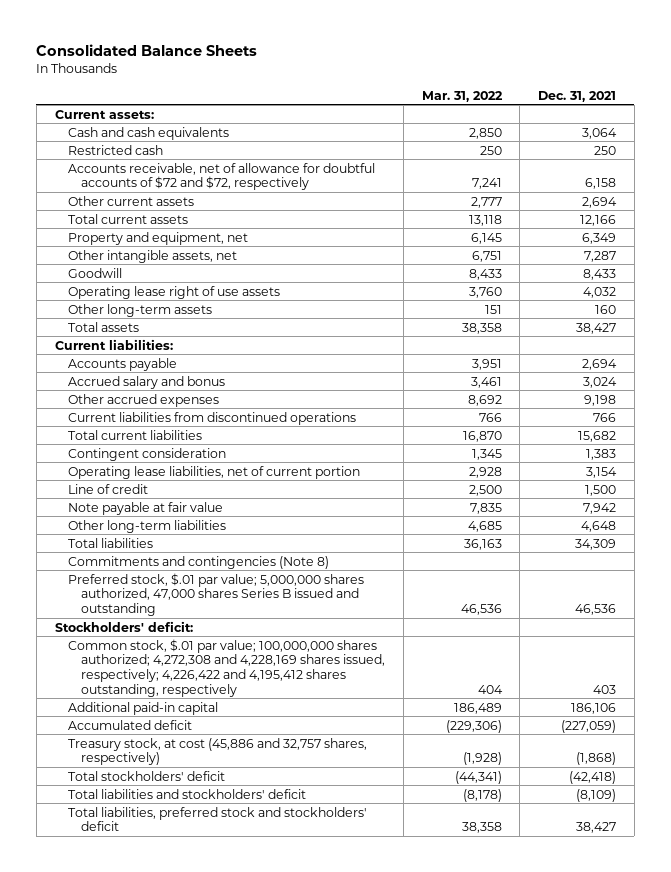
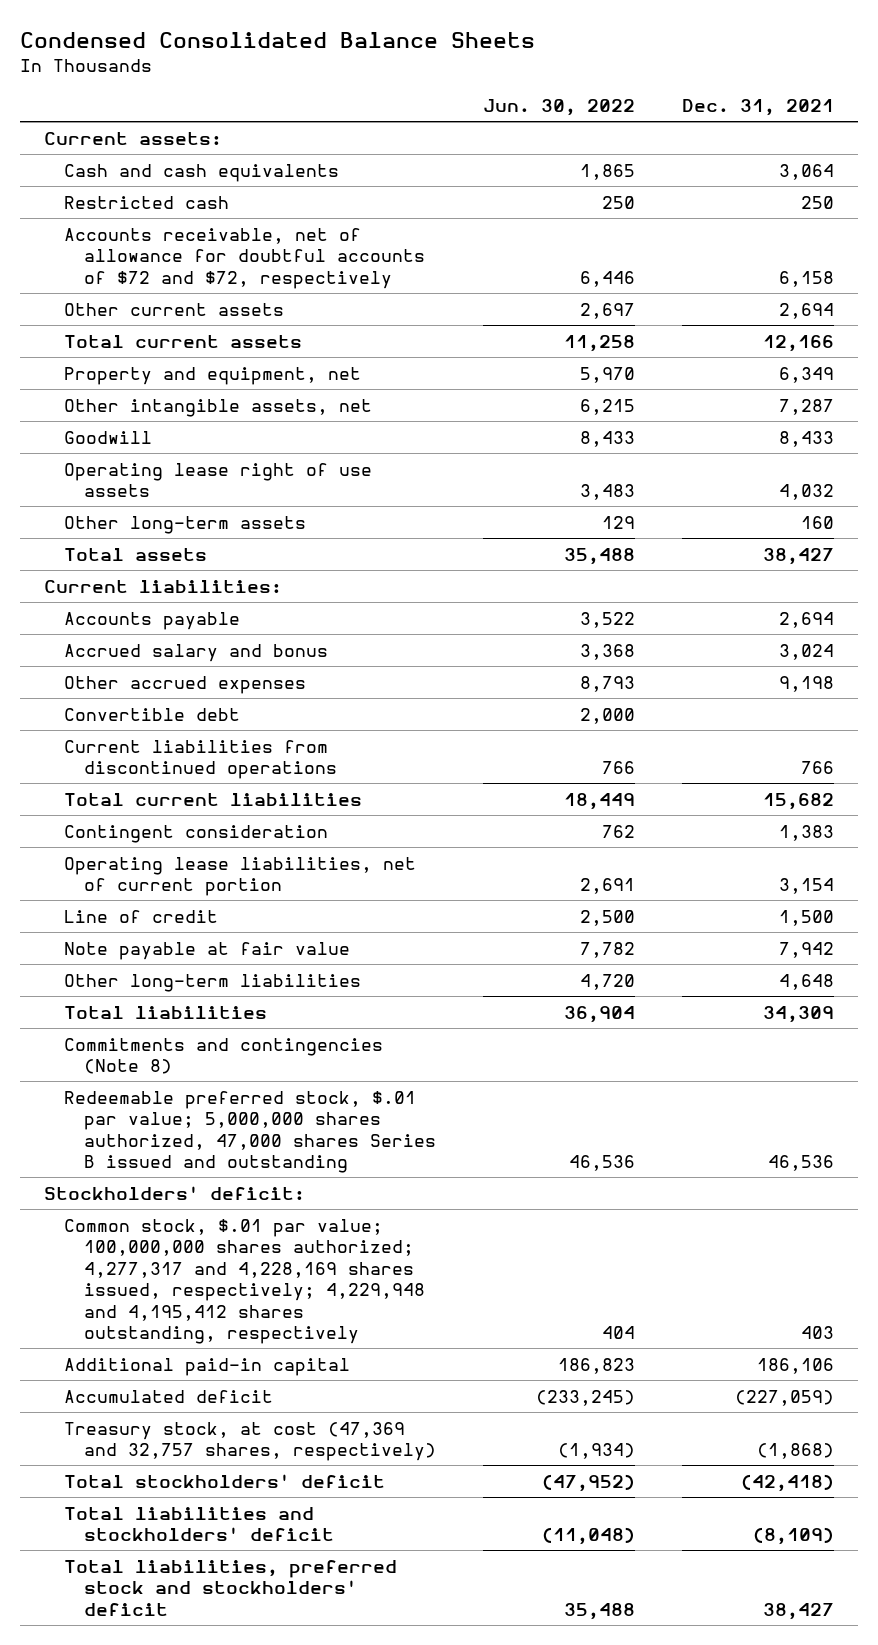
- Consolidated Balance Sheets
+ Condensed Consolidated Balance Sheets
- | Mar. 31, 2022 | Dec. 31, 2021
+ | Jun. 30, 2022 | Dec. 31, 2021
+ Convertible debt | 2,000 |
- Preferred stock, $.01 par value; 5,000,000 shares authorized, 47,000 shares Series B issued and outstanding | 46,536 | 46,536
+ Redeemable preferred stock, $.01 par value; 5,000,000 shares authorized, 47,000 shares Series B issued and outstanding | 46,536 | 46,536
- Common stock, $.01 par value; 100,000,000 shares authorized; 4,272,308 and 4,228,169 shares issued, respectively; 4,226,422 and 4,195,412 shares outstanding, respectively | 404 | 403
+ Common stock, $.01 par value; 100,000,000 shares authorized; 4,277,317 and 4,228,169 shares issued, respectively; 4,229,948 and 4,195,412 shares outstanding, respectively | 404 | 403
- Treasury stock, at cost (45,886 and 32,757 shares, respectively) | (1,928) | (1,868)
+ Treasury stock, at cost (47,369 and 32,757 shares, respectively) | (1,934) | (1,868)

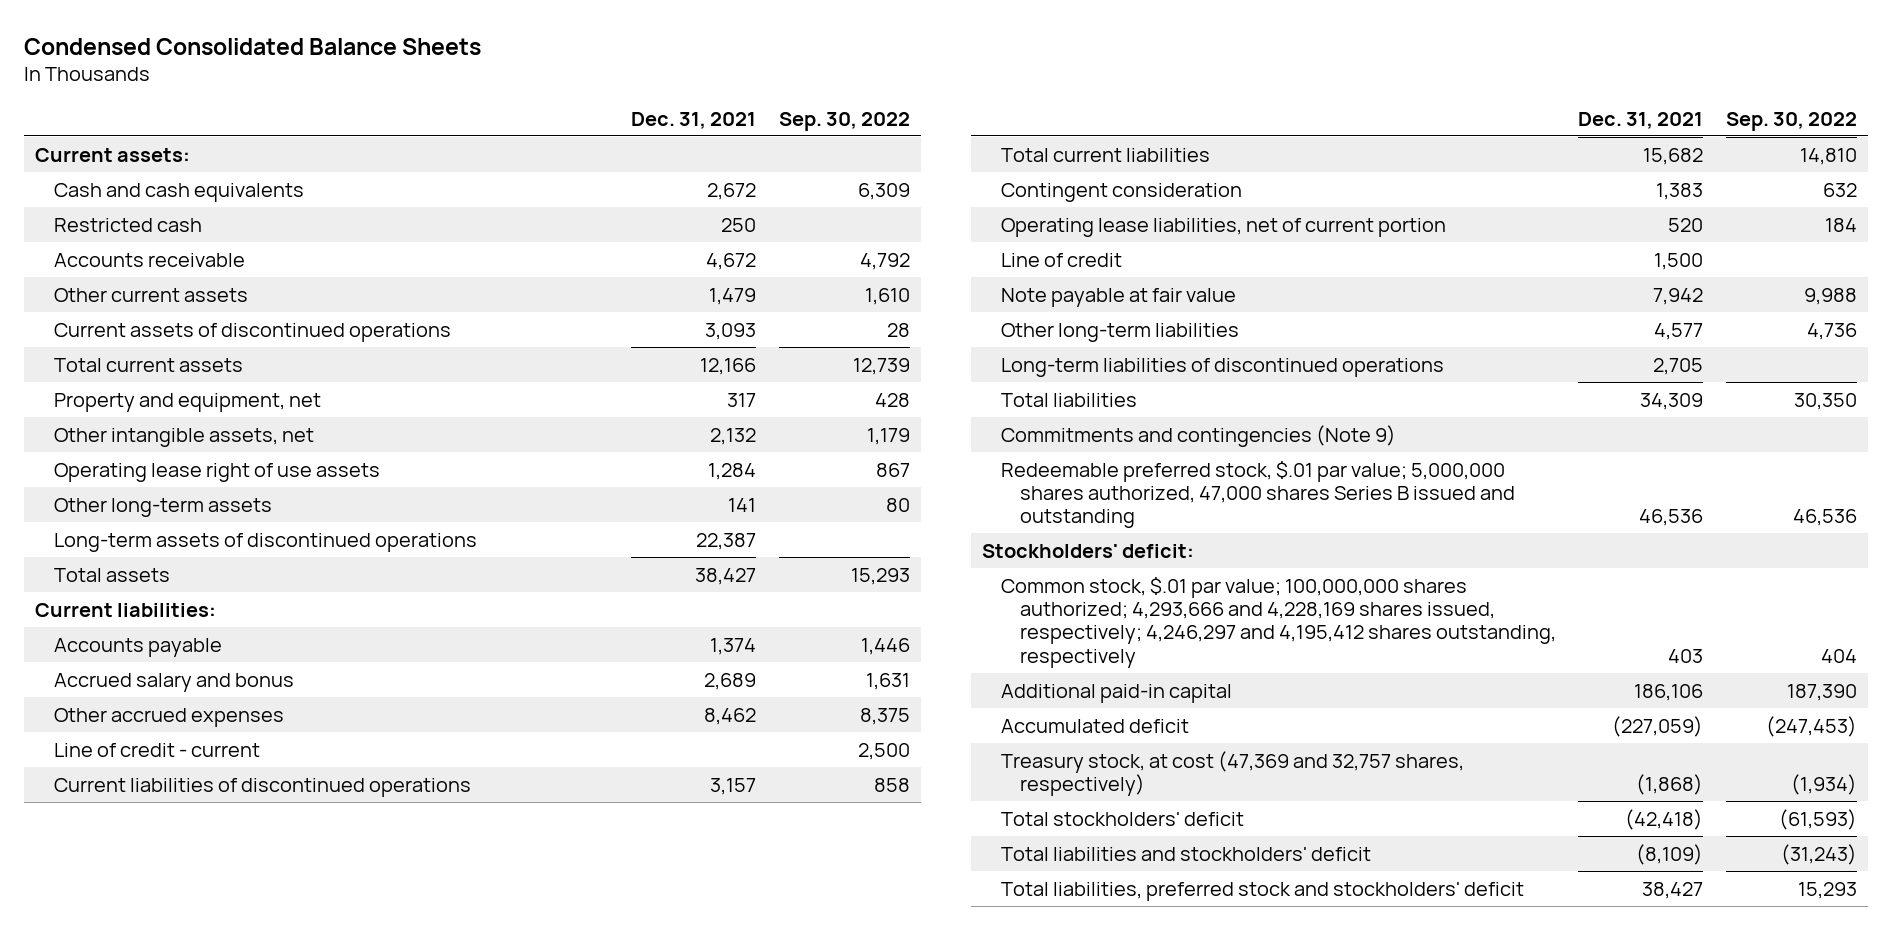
- | Jun. 30, 2022 | Dec. 31, 2021
+ | Dec. 31, 2021 | Sep. 30, 2022
- Cash and cash equivalents | 1,865 | 3,064
+ Cash and cash equivalents | 2,672 | 6,309
- Accounts receivable, net of allowance for doubtful accounts of $72 and $72, respectively | 6,446 | 6,158
- Other current assets | 2,697 | 2,694
+ Accounts receivable | 4,672 | 4,792
+ Other current assets | 1,479 | 1,610
+ Current assets of discontinued operations | 3,093 | 28
- Property and equipment, net | 5,970 | 6,349
- Other intangible assets, net | 6,215 | 7,287
- Goodwill | 8,433 | 8,433
- Operating lease right of use assets | 3,483 | 4,032
- Other long-term assets | 129 | 160
+ Property and equipment, net | 317 | 428
+ Other intangible assets, net | 2,132 | 1,179
+ Operating lease right of use assets | 1,284 | 867
+ Other long-term assets | 141 | 80
+ Long-term assets of discontinued operations | 22,387 |
- Accounts payable | 3,522 | 2,694
- Accrued salary and bonus | 3,368 | 3,024
- Other accrued expenses | 8,793 | 9,198
- Convertible debt | 2,000 |
- Current liabilities from discontinued operations | 766 | 766
+ Accounts payable | 1,374 | 1,446
+ Accrued salary and bonus | 2,689 | 1,631
+ Other accrued expenses | 8,462 | 8,375
+ Line of credit - current | | 2,500
+ Current liabilities of discontinued operations | 3,157 | 858
- Operating lease liabilities, net of current portion | 2,691 | 3,154
+ Operating lease liabilities, net of current portion | 520 | 184
- Other long-term liabilities | 4,720 | 4,648
+ Other long-term liabilities | 4,577 | 4,736
+ Long-term liabilities of discontinued operations | 2,705 |
- Commitments and contingencies (Note 8)
+ Commitments and contingencies (Note 9)
- Common stock, $.01 par value; 100,000,000 shares authorized; 4,277,317 and 4,228,169 shares issued, respectively; 4,229,948 and 4,195,412 shares outstanding, respectively | 404 | 403
+ Common stock, $.01 par value; 100,000,000 shares authorized; 4,293,666 and 4,228,169 shares issued, respectively; 4,246,297 and 4,195,412 shares outstanding, respectively | 403 | 404

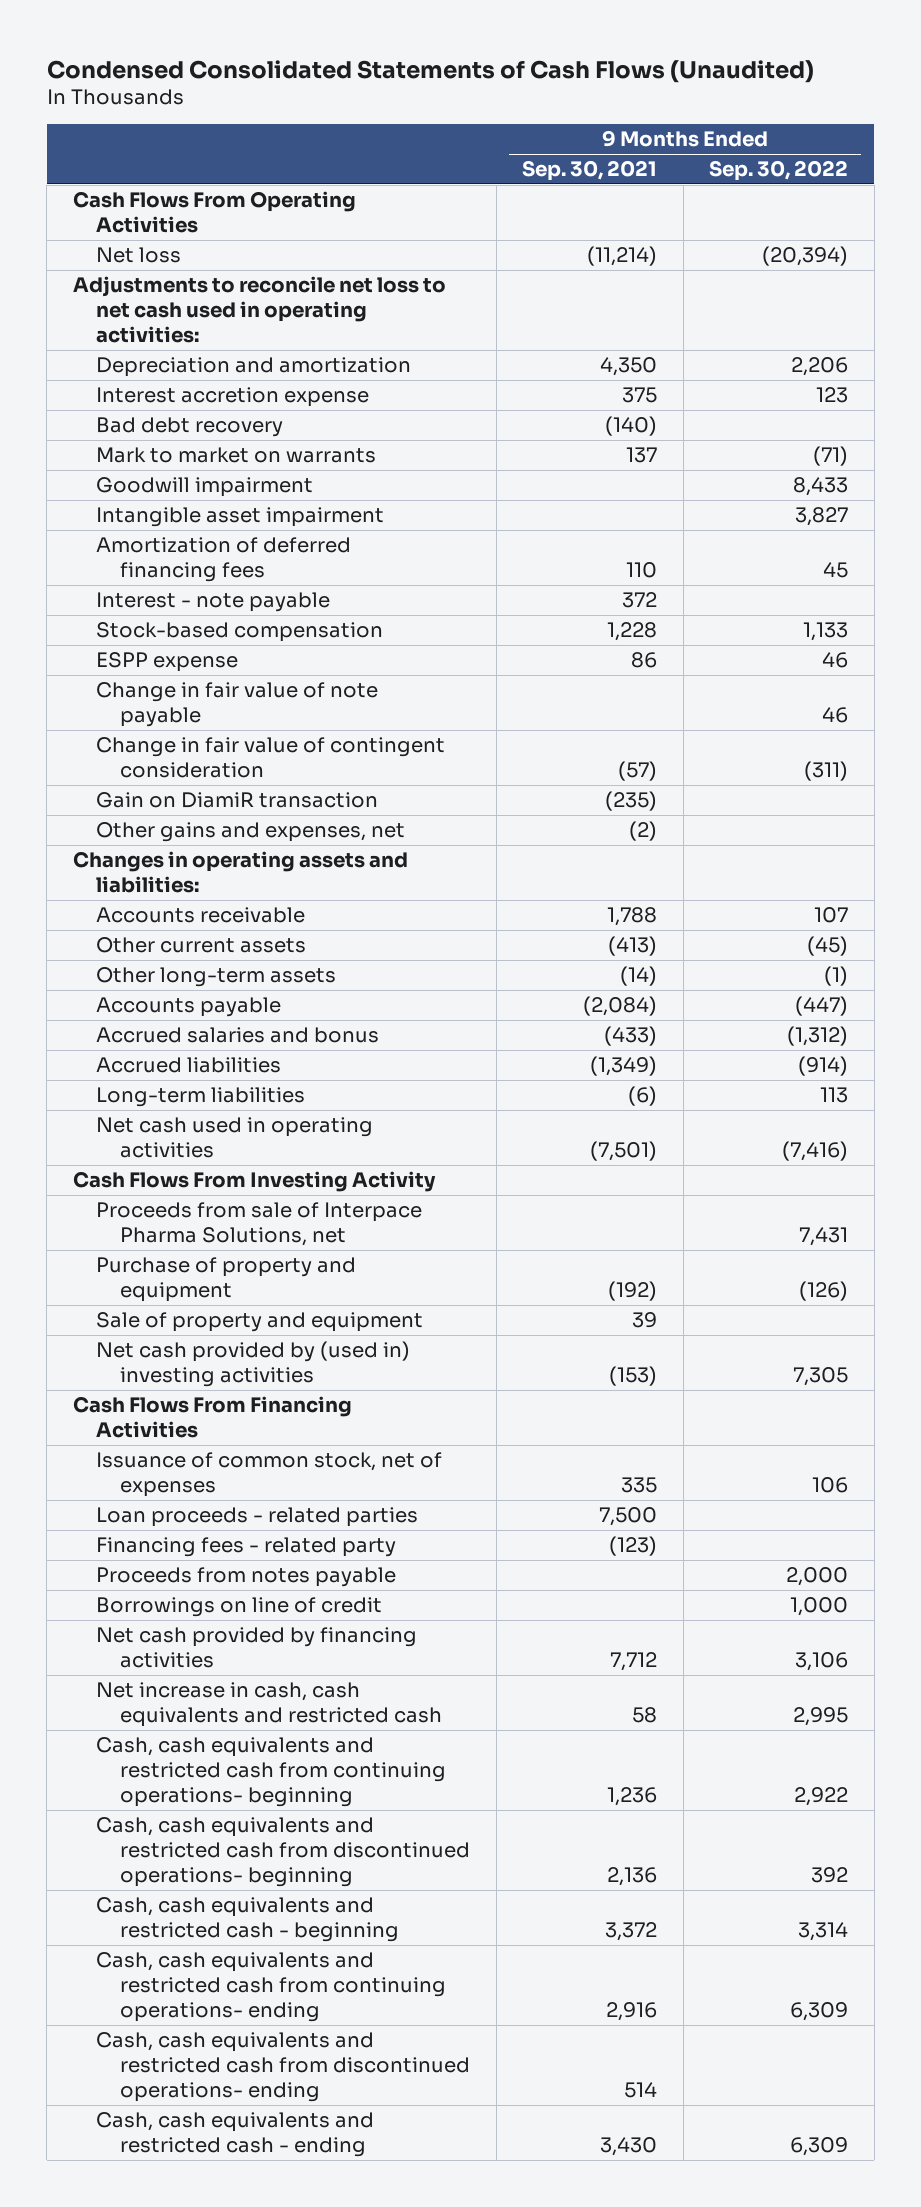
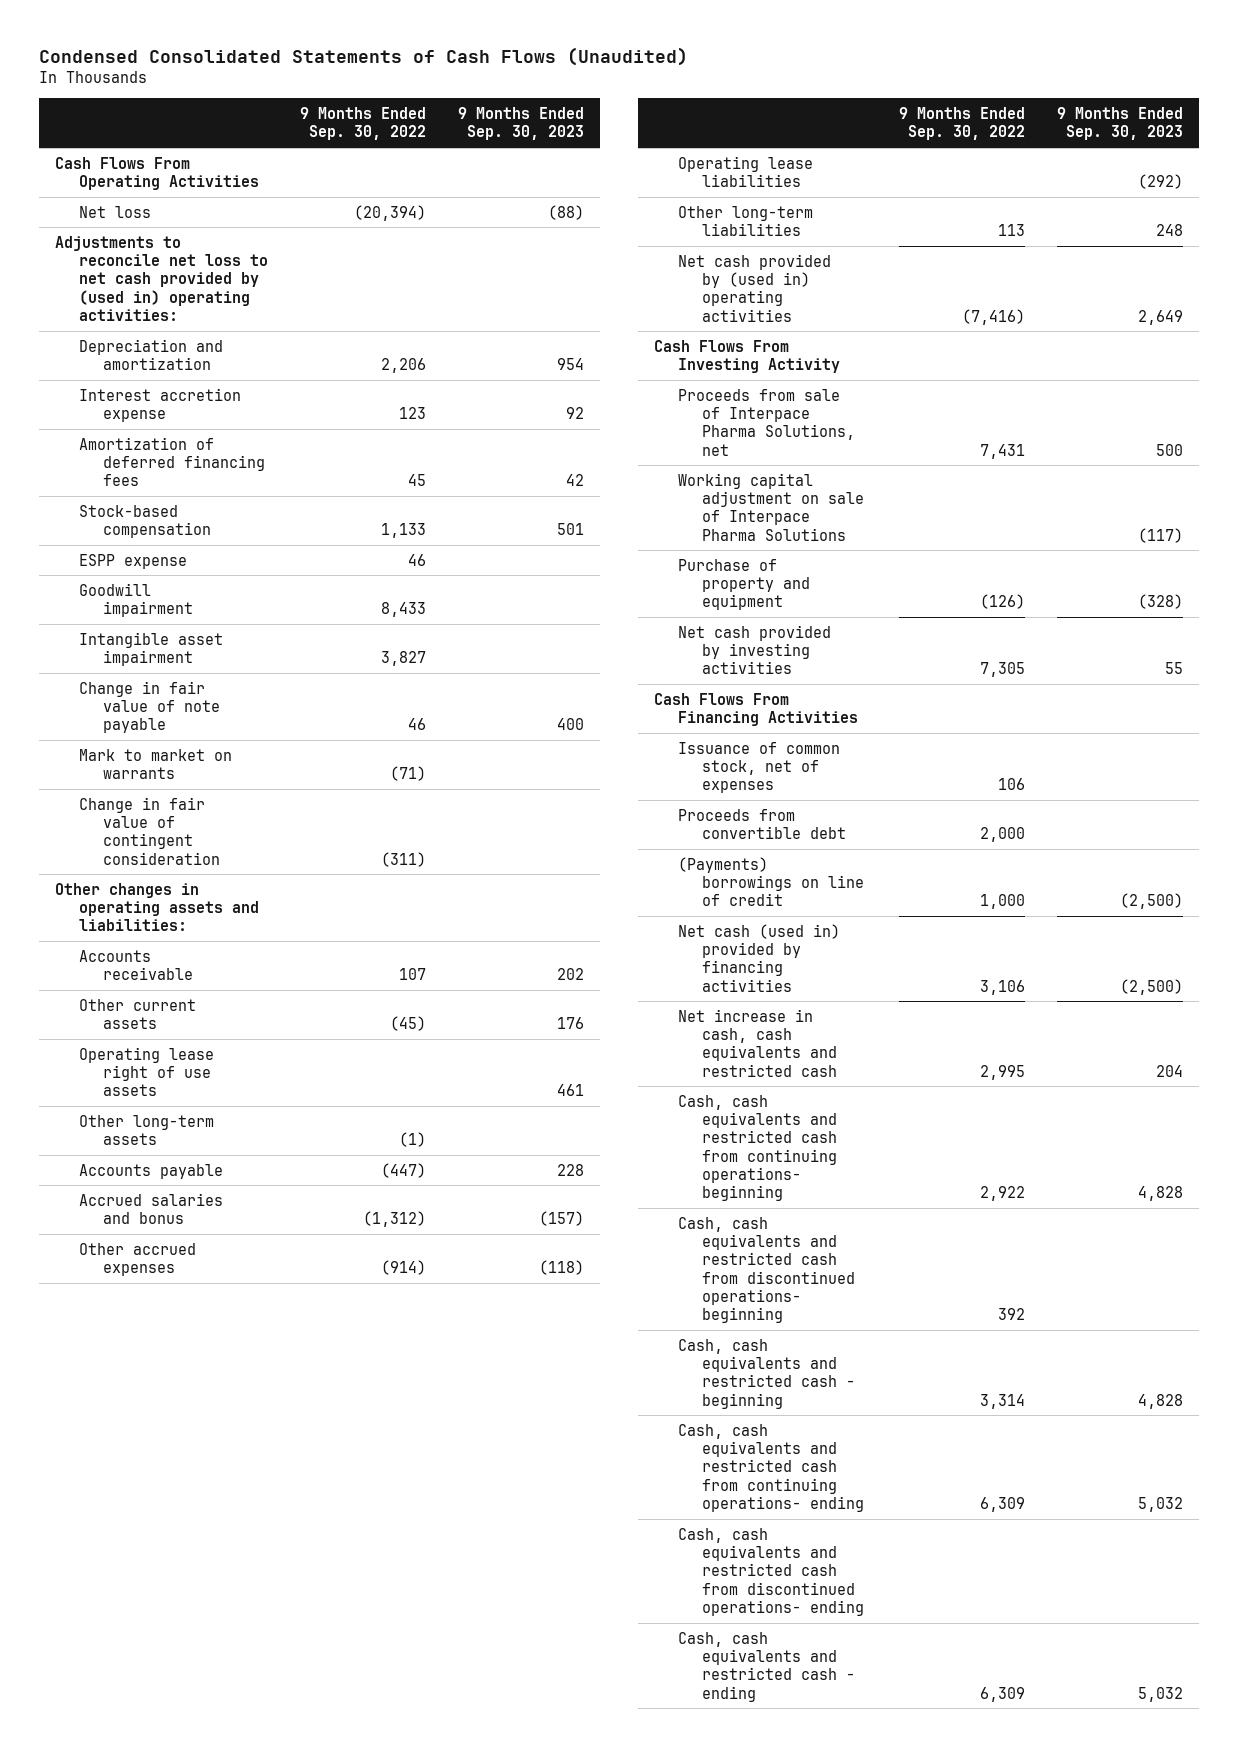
- | 9 Months Ended Sep. 30, 2021 | 9 Months Ended Sep. 30, 2022
+ | 9 Months Ended Sep. 30, 2022 | 9 Months Ended Sep. 30, 2023
- Adjustments to reconcile net loss to net cash used in operating activities:
+ Adjustments to reconcile net loss to net cash provided by (used in) operating activities:
- Bad debt recovery | (140) |
- Interest - note payable | 372 |
moved down: Goodwill impairment | 8,433 |
moved down: Intangible asset impairment | 3,827 |
moved down: Mark to market on warrants | (71) |
- Gain on DiamiR transaction | (235) |
- Other gains and expenses, net | (2) |
- Changes in operating assets and liabilities:
+ Other changes in operating assets and liabilities:
+ Operating lease right of use assets | | 461
- Accrued liabilities | (1,349) | (914)
- Long-term liabilities | (6) | 113
- Net cash used in operating activities | (7,501) | (7,416)
+ Other accrued expenses | (914) | (118)
+ Operating lease liabilities | | (292)
+ Other long-term liabilities | 113 | 248
+ Net cash provided by (used in) operating activities | (7,416) | 2,649
+ Working capital adjustment on sale of Interpace Pharma Solutions | | (117)
- Sale of property and equipment | 39 |
- Net cash provided by (used in) investing activities | (153) | 7,305
+ Net cash provided by investing activities | 7,305 | 55
- Loan proceeds - related parties | 7,500 |
- Financing fees - related party | (123) |
- Proceeds from notes payable | | 2,000
- Borrowings on line of credit | | 1,000
- Net cash provided by financing activities | 7,712 | 3,106
+ Proceeds from convertible debt | 2,000 |
+ (Payments) borrowings on line of credit | 1,000 | (2,500)
+ Net cash (used in) provided by financing activities | 3,106 | (2,500)

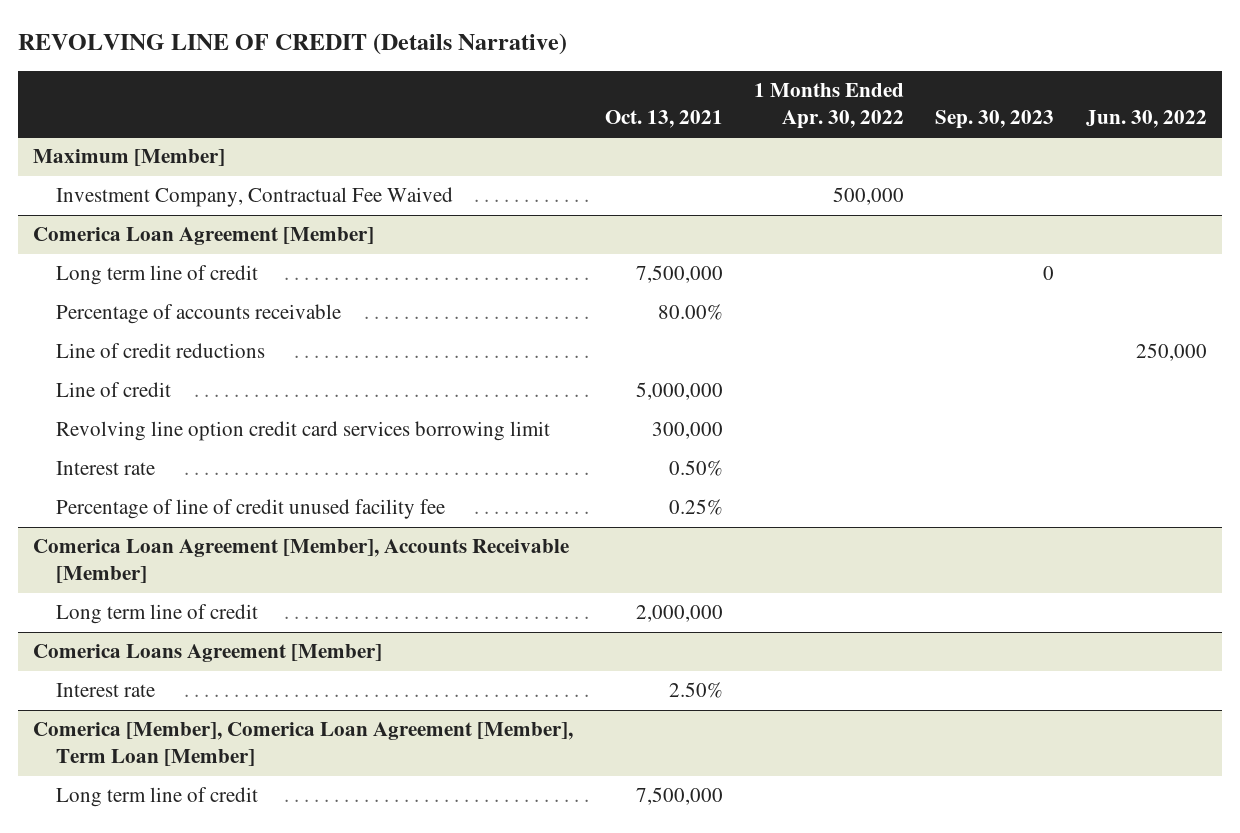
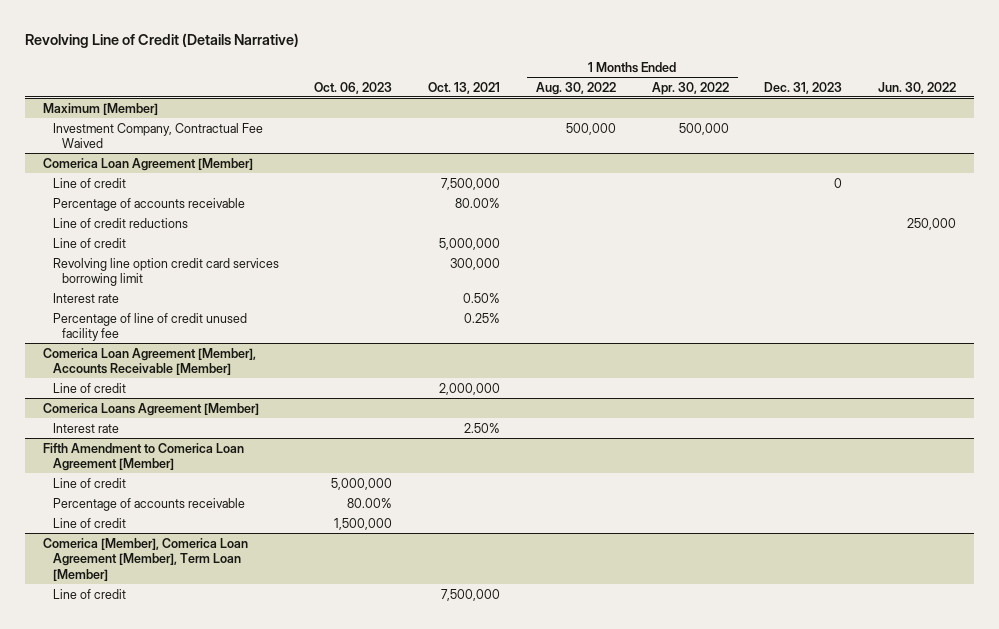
- REVOLVING LINE OF CREDIT (Details Narrative)
+ Revolving Line of Credit (Details Narrative)
- | Oct. 13, 2021 | 1 Months Ended Apr. 30, 2022 | Sep. 30, 2023 | Jun. 30, 2022
+ | Oct. 06, 2023 | Oct. 13, 2021 | 1 Months Ended Aug. 30, 2022 | 1 Months Ended Apr. 30, 2022 | Dec. 31, 2023 | Jun. 30, 2022
@ Comerica Loan Agreement [Member]
- Long term line of credit | 7,500,000 | | 0 |
+ Line of credit | | 7,500,000 | | | 0 |
@ Comerica Loan Agreement [Member], Accounts Receivable [Member]
- Long term line of credit | 2,000,000 | | |
+ Line of credit | | 2,000,000 | | | |
+ Fifth Amendment to Comerica Loan Agreement [Member]
+ Line of credit | 5,000,000 | | | | |
+ Percentage of accounts receivable | 80.00% | | | | |
+ Line of credit | 1,500,000 | | | | |
@ Comerica [Member], Comerica Loan Agreement [Member], Term Loan [Member]
- Long term line of credit | 7,500,000 | | |
+ Line of credit | | 7,500,000 | | | |

